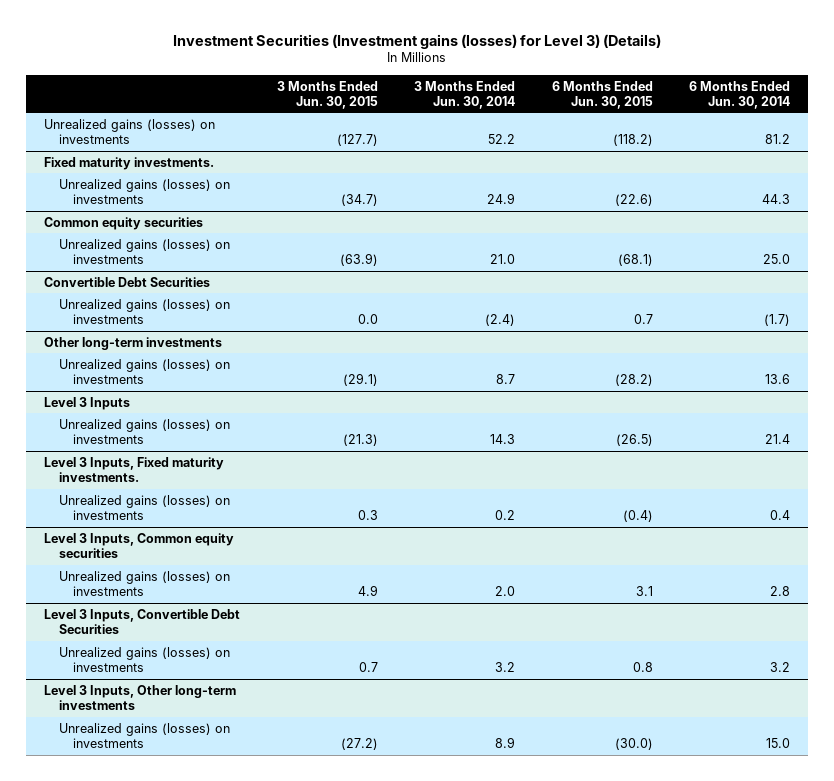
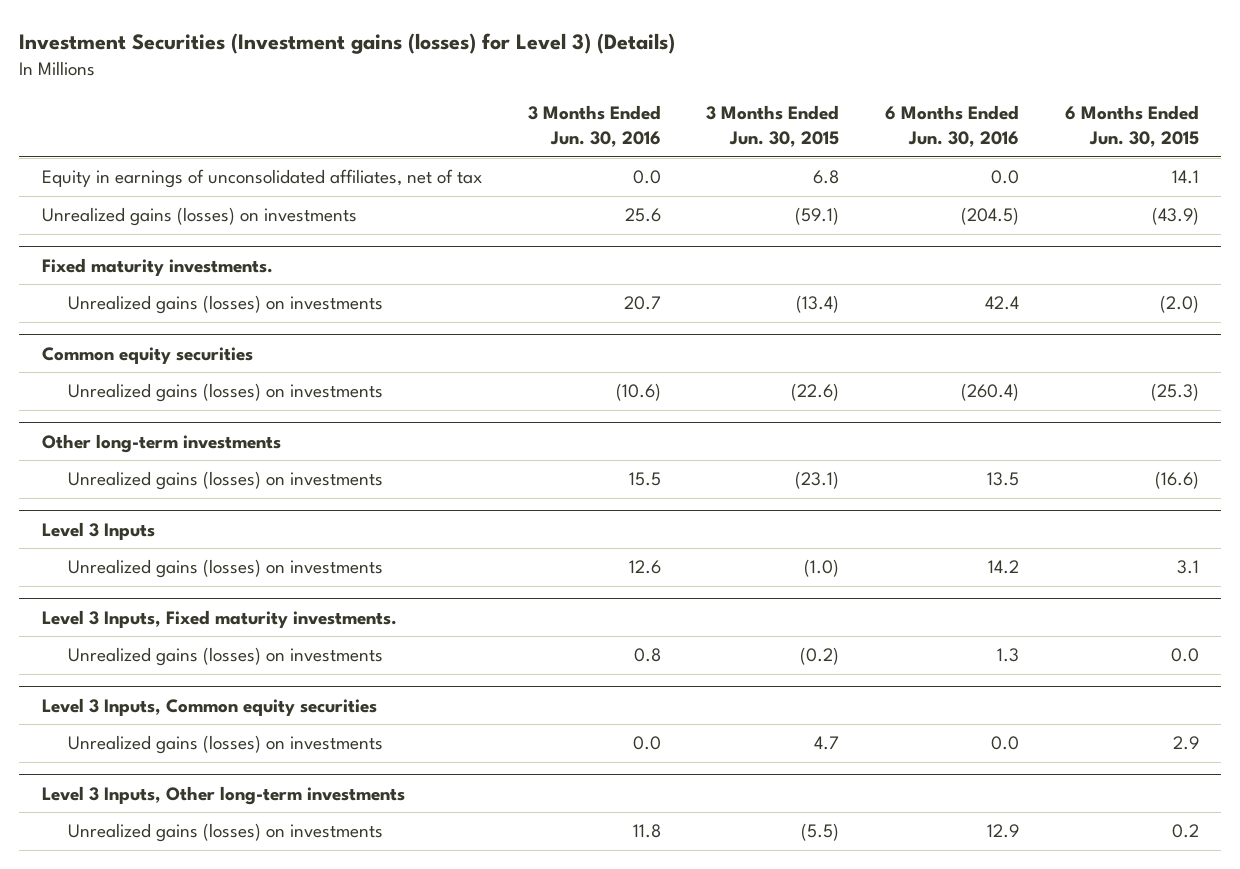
- | 3 Months Ended Jun. 30, 2015 | 3 Months Ended Jun. 30, 2014 | 6 Months Ended Jun. 30, 2015 | 6 Months Ended Jun. 30, 2014
+ | 3 Months Ended Jun. 30, 2016 | 3 Months Ended Jun. 30, 2015 | 6 Months Ended Jun. 30, 2016 | 6 Months Ended Jun. 30, 2015
- Unrealized gains (losses) on investments | (127.7) | 52.2 | (118.2) | 81.2
+ Equity in earnings of unconsolidated affiliates, net of tax | 0.0 | 6.8 | 0.0 | 14.1
+ Unrealized gains (losses) on investments | 25.6 | (59.1) | (204.5) | (43.9)
@ Fixed maturity investments.
- Unrealized gains (losses) on investments | (34.7) | 24.9 | (22.6) | 44.3
+ Unrealized gains (losses) on investments | 20.7 | (13.4) | 42.4 | (2.0)
@ Common equity securities
- Unrealized gains (losses) on investments | (63.9) | 21.0 | (68.1) | 25.0
- Convertible Debt Securities
- Unrealized gains (losses) on investments | 0.0 | (2.4) | 0.7 | (1.7)
@ Common equity securities
+ Unrealized gains (losses) on investments | (10.6) | (22.6) | (260.4) | (25.3)
@ Other long-term investments
- Unrealized gains (losses) on investments | (29.1) | 8.7 | (28.2) | 13.6
+ Unrealized gains (losses) on investments | 15.5 | (23.1) | 13.5 | (16.6)
@ Level 3 Inputs
- Unrealized gains (losses) on investments | (21.3) | 14.3 | (26.5) | 21.4
+ Unrealized gains (losses) on investments | 12.6 | (1.0) | 14.2 | 3.1
@ Level 3 Inputs, Fixed maturity investments.
- Unrealized gains (losses) on investments | 0.3 | 0.2 | (0.4) | 0.4
+ Unrealized gains (losses) on investments | 0.8 | (0.2) | 1.3 | 0.0
@ Level 3 Inputs, Common equity securities
- Unrealized gains (losses) on investments | 4.9 | 2.0 | 3.1 | 2.8
- Level 3 Inputs, Convertible Debt Securities
- Unrealized gains (losses) on investments | 0.7 | 3.2 | 0.8 | 3.2
@ Level 3 Inputs, Common equity securities
+ Unrealized gains (losses) on investments | 0.0 | 4.7 | 0.0 | 2.9
@ Level 3 Inputs, Other long-term investments
- Unrealized gains (losses) on investments | (27.2) | 8.9 | (30.0) | 15.0
+ Unrealized gains (losses) on investments | 11.8 | (5.5) | 12.9 | 0.2

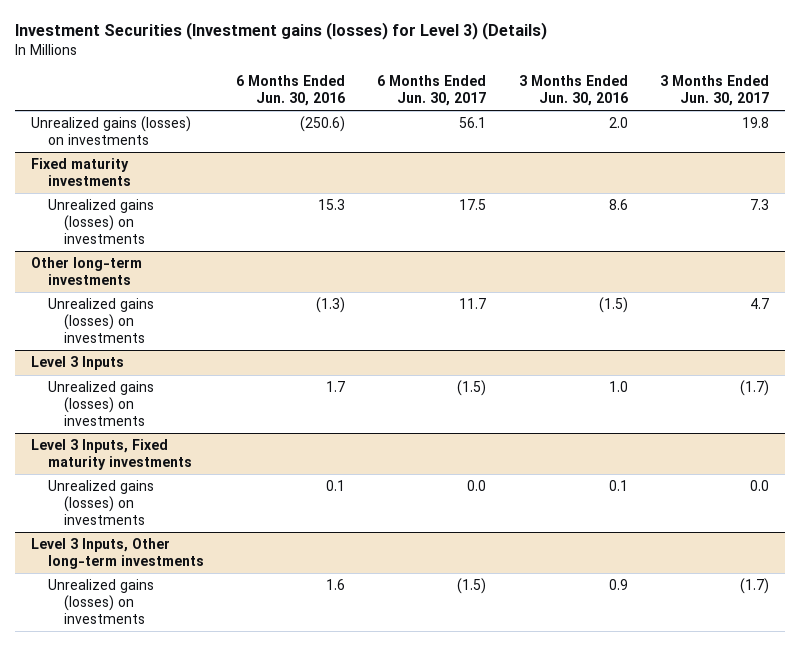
- | 3 Months Ended Jun. 30, 2016 | 3 Months Ended Jun. 30, 2015 | 6 Months Ended Jun. 30, 2016 | 6 Months Ended Jun. 30, 2015
+ | 6 Months Ended Jun. 30, 2016 | 6 Months Ended Jun. 30, 2017 | 3 Months Ended Jun. 30, 2016 | 3 Months Ended Jun. 30, 2017
- Equity in earnings of unconsolidated affiliates, net of tax | 0.0 | 6.8 | 0.0 | 14.1
- Unrealized gains (losses) on investments | 25.6 | (59.1) | (204.5) | (43.9)
- Fixed maturity investments.
- Unrealized gains (losses) on investments | 20.7 | (13.4) | 42.4 | (2.0)
- Common equity securities
- Unrealized gains (losses) on investments | (10.6) | (22.6) | (260.4) | (25.3)
+ Unrealized gains (losses) on investments | (250.6) | 56.1 | 2.0 | 19.8
+ Fixed maturity investments
+ Unrealized gains (losses) on investments | 15.3 | 17.5 | 8.6 | 7.3
@ Other long-term investments
- Unrealized gains (losses) on investments | 15.5 | (23.1) | 13.5 | (16.6)
+ Unrealized gains (losses) on investments | (1.3) | 11.7 | (1.5) | 4.7
@ Level 3 Inputs
- Unrealized gains (losses) on investments | 12.6 | (1.0) | 14.2 | 3.1
- Level 3 Inputs, Fixed maturity investments.
- Unrealized gains (losses) on investments | 0.8 | (0.2) | 1.3 | 0.0
- Level 3 Inputs, Common equity securities
- Unrealized gains (losses) on investments | 0.0 | 4.7 | 0.0 | 2.9
@ Level 3 Inputs
+ Unrealized gains (losses) on investments | 1.7 | (1.5) | 1.0 | (1.7)
+ Level 3 Inputs, Fixed maturity investments
+ Unrealized gains (losses) on investments | 0.1 | 0.0 | 0.1 | 0.0
@ Level 3 Inputs, Other long-term investments
- Unrealized gains (losses) on investments | 11.8 | (5.5) | 12.9 | 0.2
+ Unrealized gains (losses) on investments | 1.6 | (1.5) | 0.9 | (1.7)

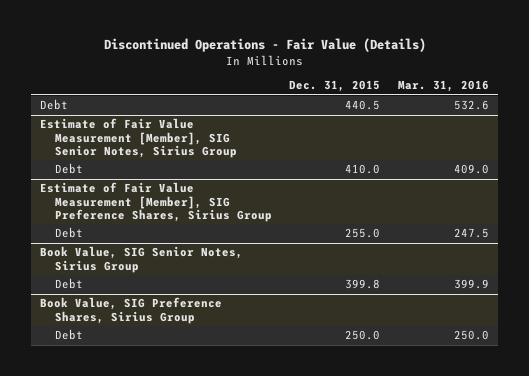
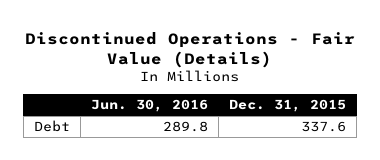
- | Dec. 31, 2015 | Mar. 31, 2016
+ | Jun. 30, 2016 | Dec. 31, 2015
- Debt | 440.5 | 532.6
- Estimate of Fair Value Measurement [Member], SIG Senior Notes, Sirius Group
- Debt | 410.0 | 409.0
- Estimate of Fair Value Measurement [Member], SIG Preference Shares, Sirius Group
- Debt | 255.0 | 247.5
- Book Value, SIG Senior Notes, Sirius Group
- Debt | 399.8 | 399.9
- Book Value, SIG Preference Shares, Sirius Group
- Debt | 250.0 | 250.0
+ Debt | 289.8 | 337.6

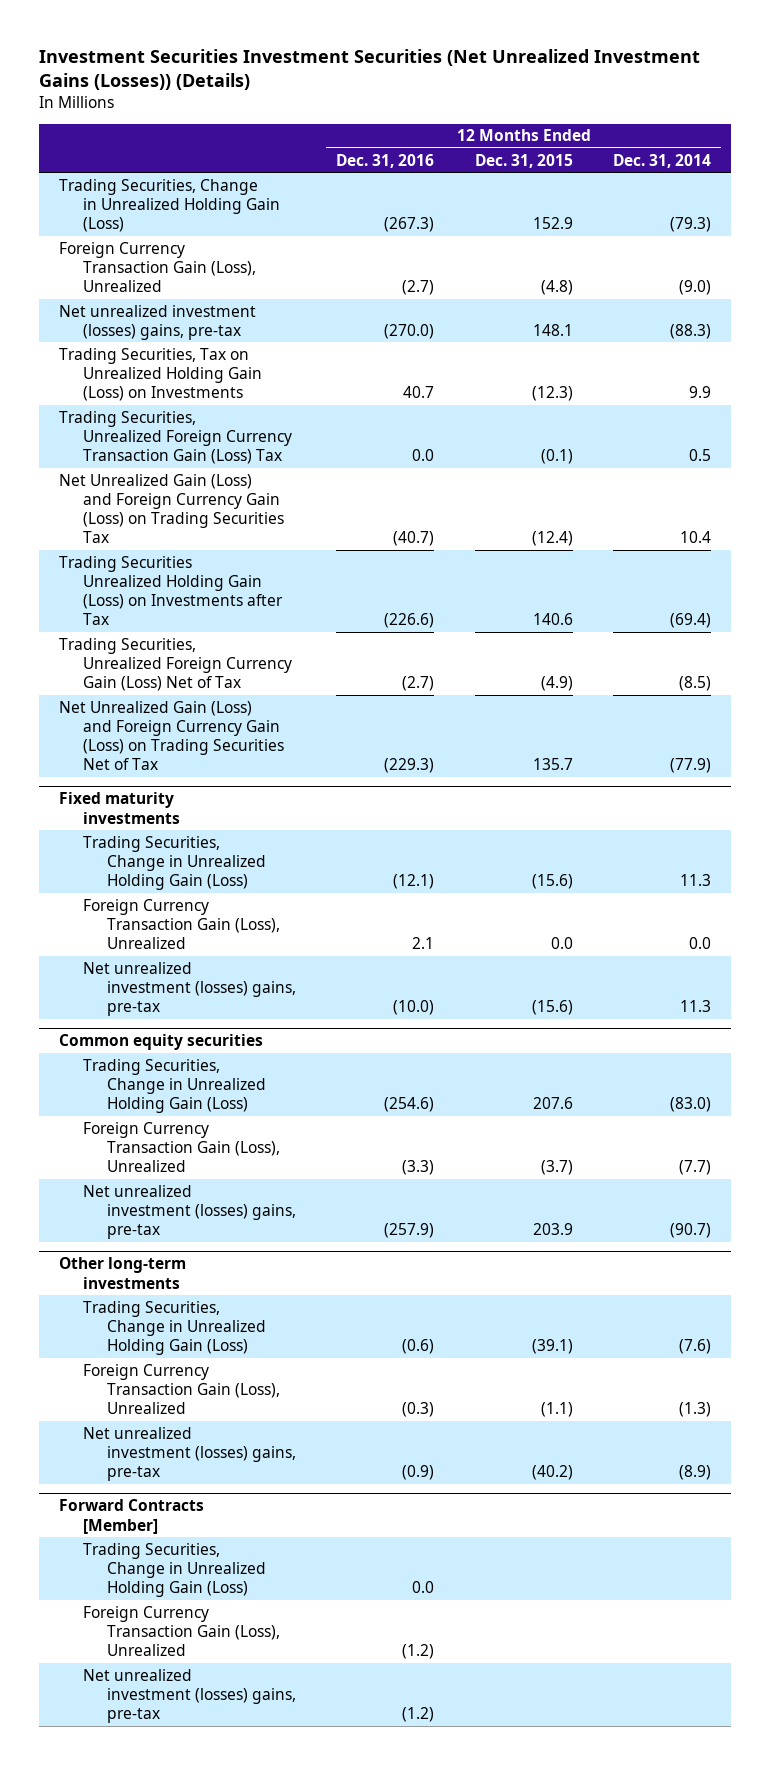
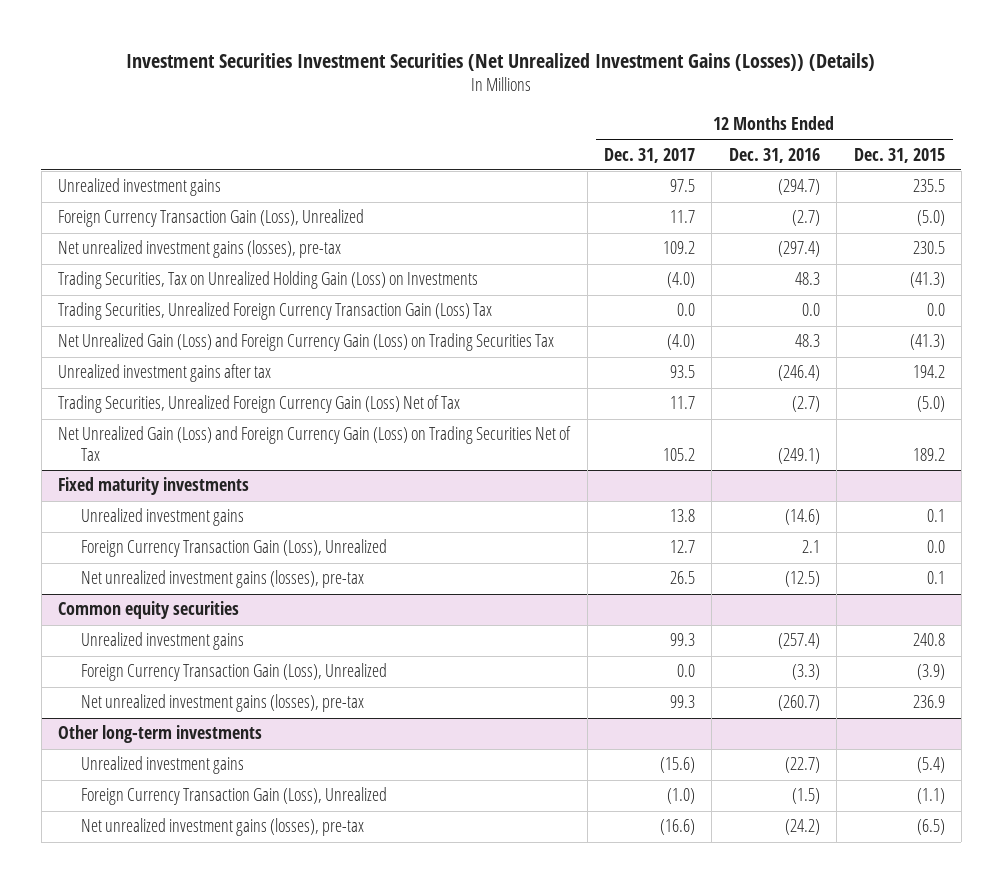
- | 12 Months Ended Dec. 31, 2016 | 12 Months Ended Dec. 31, 2015 | 12 Months Ended Dec. 31, 2014
+ | 12 Months Ended Dec. 31, 2017 | 12 Months Ended Dec. 31, 2016 | 12 Months Ended Dec. 31, 2015
- Trading Securities, Change in Unrealized Holding Gain (Loss) | (267.3) | 152.9 | (79.3)
- Foreign Currency Transaction Gain (Loss), Unrealized | (2.7) | (4.8) | (9.0)
- Net unrealized investment (losses) gains, pre-tax | (270.0) | 148.1 | (88.3)
- Trading Securities, Tax on Unrealized Holding Gain (Loss) on Investments | 40.7 | (12.3) | 9.9
- Trading Securities, Unrealized Foreign Currency Transaction Gain (Loss) Tax | 0.0 | (0.1) | 0.5
- Net Unrealized Gain (Loss) and Foreign Currency Gain (Loss) on Trading Securities Tax | (40.7) | (12.4) | 10.4
- Trading Securities Unrealized Holding Gain (Loss) on Investments after Tax | (226.6) | 140.6 | (69.4)
- Trading Securities, Unrealized Foreign Currency Gain (Loss) Net of Tax | (2.7) | (4.9) | (8.5)
- Net Unrealized Gain (Loss) and Foreign Currency Gain (Loss) on Trading Securities Net of Tax | (229.3) | 135.7 | (77.9)
+ Unrealized investment gains | 97.5 | (294.7) | 235.5
+ Foreign Currency Transaction Gain (Loss), Unrealized | 11.7 | (2.7) | (5.0)
+ Net unrealized investment gains (losses), pre-tax | 109.2 | (297.4) | 230.5
+ Trading Securities, Tax on Unrealized Holding Gain (Loss) on Investments | (4.0) | 48.3 | (41.3)
+ Trading Securities, Unrealized Foreign Currency Transaction Gain (Loss) Tax | 0.0 | 0.0 | 0.0
+ Net Unrealized Gain (Loss) and Foreign Currency Gain (Loss) on Trading Securities Tax | (4.0) | 48.3 | (41.3)
+ Unrealized investment gains after tax | 93.5 | (246.4) | 194.2
+ Trading Securities, Unrealized Foreign Currency Gain (Loss) Net of Tax | 11.7 | (2.7) | (5.0)
+ Net Unrealized Gain (Loss) and Foreign Currency Gain (Loss) on Trading Securities Net of Tax | 105.2 | (249.1) | 189.2
@ Fixed maturity investments
- Trading Securities, Change in Unrealized Holding Gain (Loss) | (12.1) | (15.6) | 11.3
+ Unrealized investment gains | 13.8 | (14.6) | 0.1
- Net unrealized investment (losses) gains, pre-tax | (10.0) | (15.6) | 11.3
+ Net unrealized investment gains (losses), pre-tax | 26.5 | (12.5) | 0.1
@ Common equity securities
- Trading Securities, Change in Unrealized Holding Gain (Loss) | (254.6) | 207.6 | (83.0)
- Foreign Currency Transaction Gain (Loss), Unrealized | (3.3) | (3.7) | (7.7)
- Net unrealized investment (losses) gains, pre-tax | (257.9) | 203.9 | (90.7)
+ Unrealized investment gains | 99.3 | (257.4) | 240.8
+ Foreign Currency Transaction Gain (Loss), Unrealized | 0.0 | (3.3) | (3.9)
+ Net unrealized investment gains (losses), pre-tax | 99.3 | (260.7) | 236.9
@ Other long-term investments
- Trading Securities, Change in Unrealized Holding Gain (Loss) | (0.6) | (39.1) | (7.6)
- Foreign Currency Transaction Gain (Loss), Unrealized | (0.3) | (1.1) | (1.3)
- Net unrealized investment (losses) gains, pre-tax | (0.9) | (40.2) | (8.9)
- Forward Contracts [Member]
- Trading Securities, Change in Unrealized Holding Gain (Loss) | 0.0 | |
- Foreign Currency Transaction Gain (Loss), Unrealized | (1.2) | |
- Net unrealized investment (losses) gains, pre-tax | (1.2) | |
@ Other long-term investments
+ Unrealized investment gains | (15.6) | (22.7) | (5.4)
+ Foreign Currency Transaction Gain (Loss), Unrealized | (1.0) | (1.5) | (1.1)
+ Net unrealized investment gains (losses), pre-tax | (16.6) | (24.2) | (6.5)

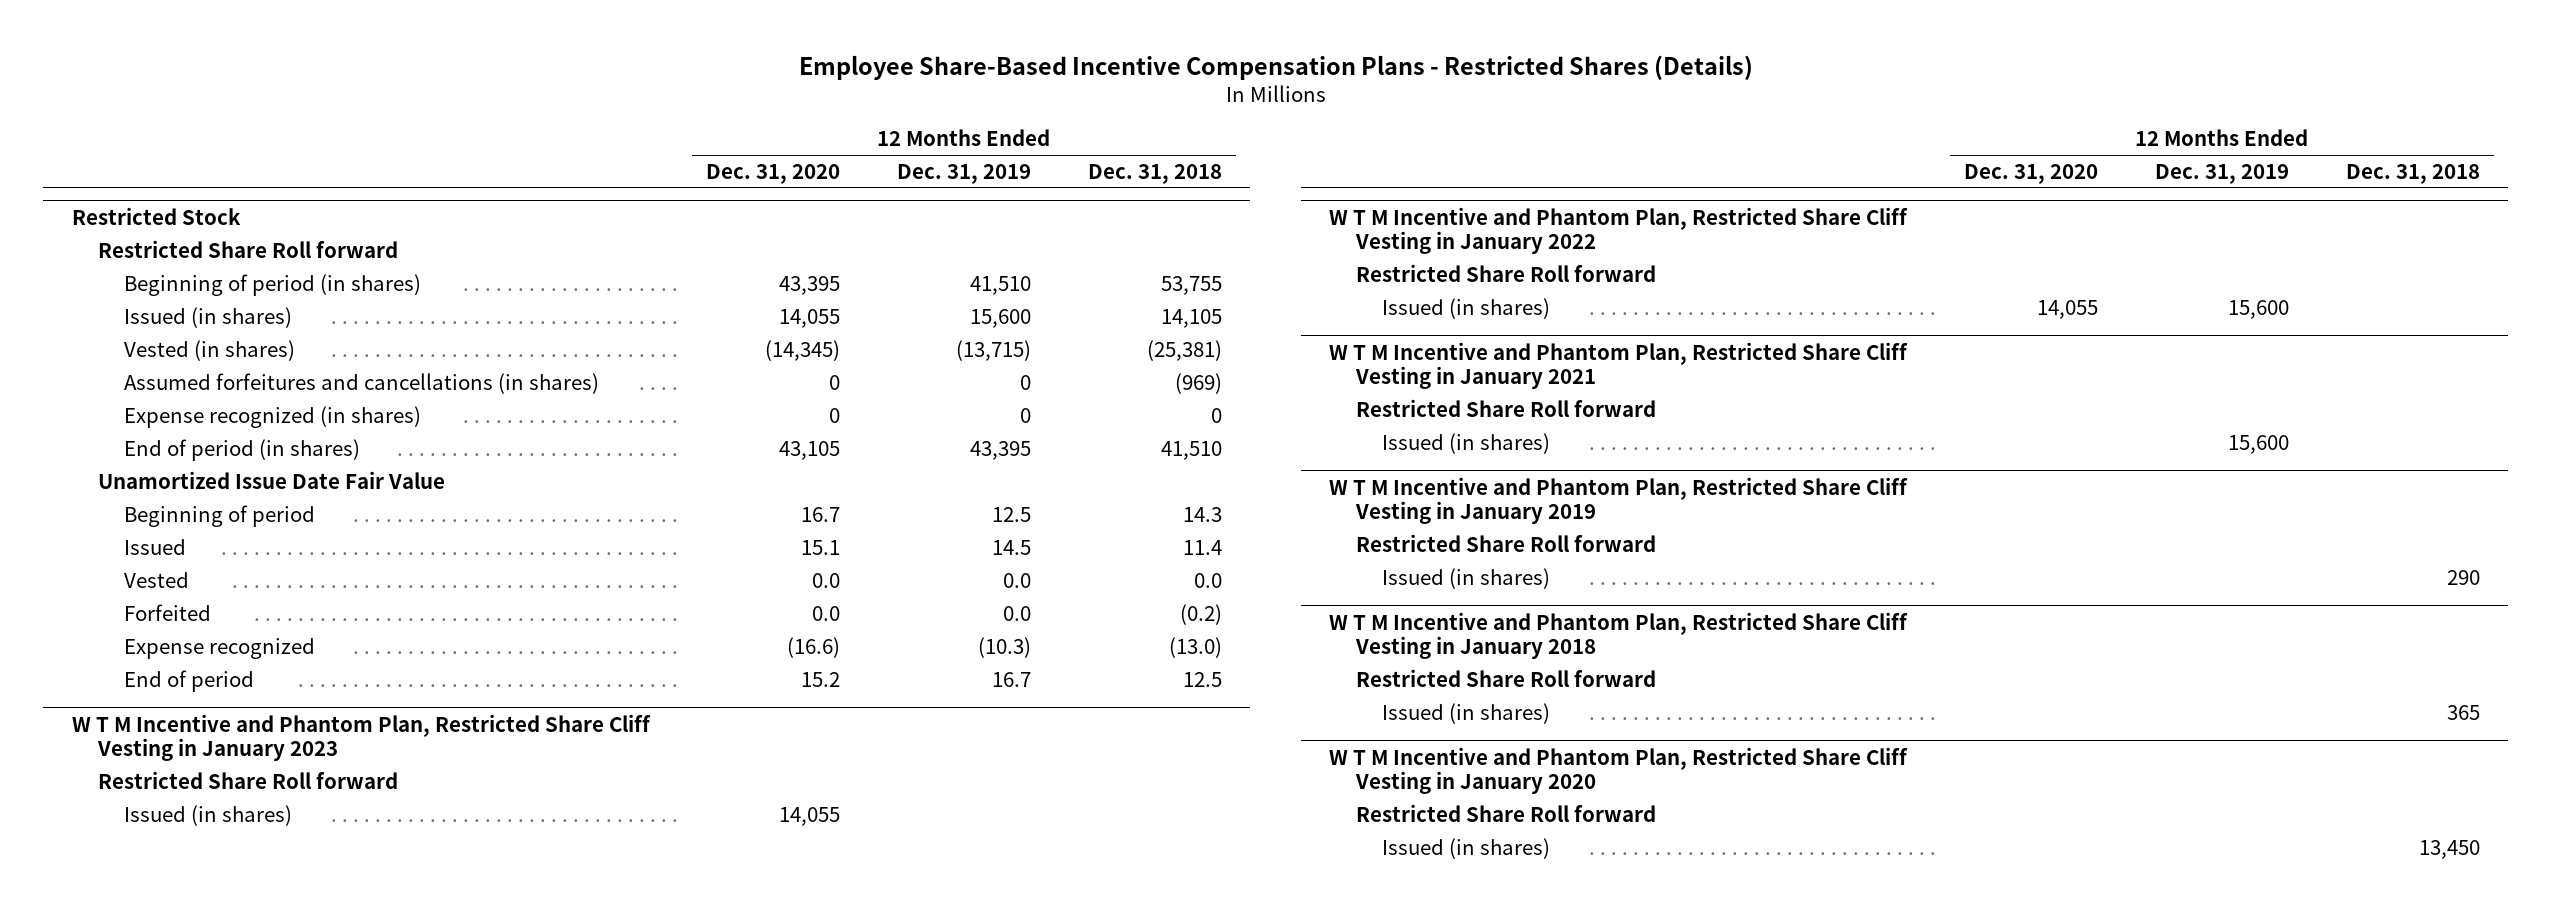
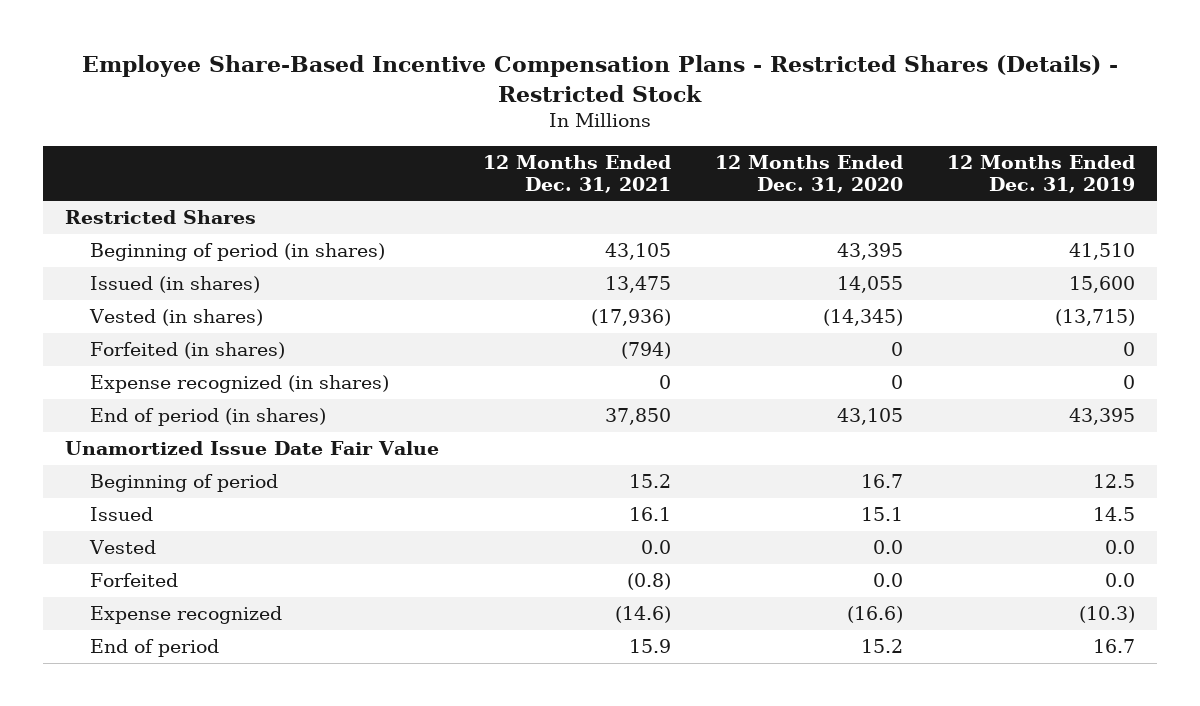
- Employee Share-Based Incentive Compensation Plans - Restricted Shares (Details)
+ Employee Share-Based Incentive Compensation Plans - Restricted Shares (Details) - Restricted Stock
- | 12 Months Ended Dec. 31, 2020 | 12 Months Ended Dec. 31, 2019 | 12 Months Ended Dec. 31, 2018
+ | 12 Months Ended Dec. 31, 2021 | 12 Months Ended Dec. 31, 2020 | 12 Months Ended Dec. 31, 2019
- Restricted Stock
- Restricted Share Roll forward
+ Restricted Shares
- Assumed forfeitures and cancellations (in shares) | 0 | 0 | (969)
+ Forfeited (in shares) | (794) | 0 | 0
- W T M Incentive and Phantom Plan, Restricted Share Cliff Vesting in January 2023
- Restricted Share Roll forward
- Issued (in shares) | 14,055 | |
- W T M Incentive and Phantom Plan, Restricted Share Cliff Vesting in January 2022
- Restricted Share Roll forward
- Issued (in shares) | 14,055 | 15,600 |
- W T M Incentive and Phantom Plan, Restricted Share Cliff Vesting in January 2021
- Restricted Share Roll forward
- Issued (in shares) | | 15,600 |
- W T M Incentive and Phantom Plan, Restricted Share Cliff Vesting in January 2019
- Restricted Share Roll forward
- Issued (in shares) | | | 290
- W T M Incentive and Phantom Plan, Restricted Share Cliff Vesting in January 2018
- Restricted Share Roll forward
- Issued (in shares) | | | 365
- W T M Incentive and Phantom Plan, Restricted Share Cliff Vesting in January 2020
- Restricted Share Roll forward
- Issued (in shares) | | | 13,450

